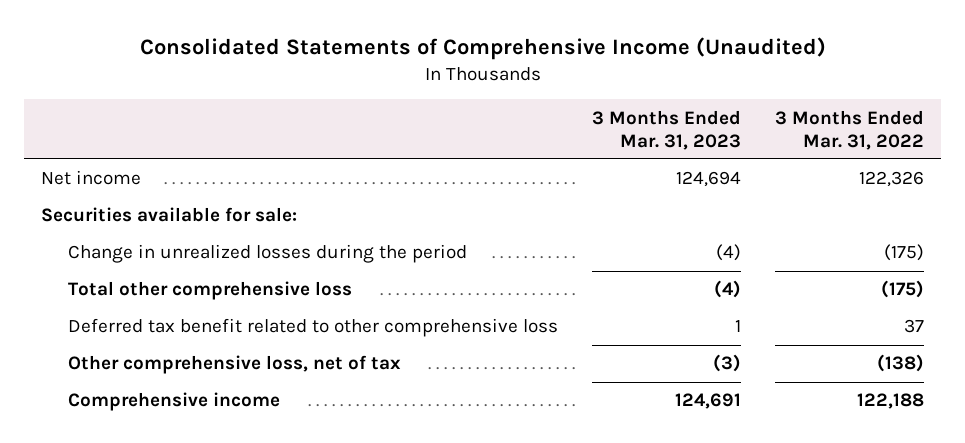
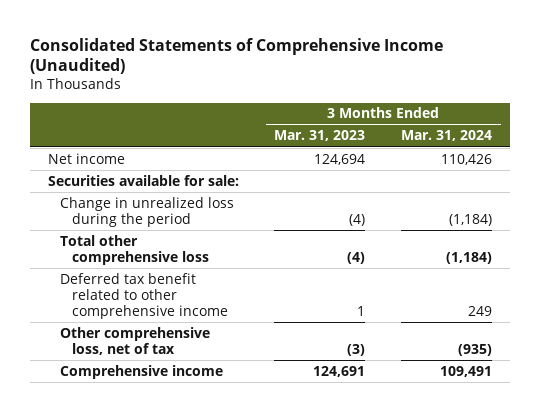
- | 3 Months Ended Mar. 31, 2023 | 3 Months Ended Mar. 31, 2022
+ | 3 Months Ended Mar. 31, 2023 | 3 Months Ended Mar. 31, 2024
- Change in unrealized losses during the period | (4) | (175)
+ Change in unrealized loss during the period | (4) | (1,184)
- Deferred tax benefit related to other comprehensive loss | 1 | 37
+ Deferred tax benefit related to other comprehensive income | 1 | 249

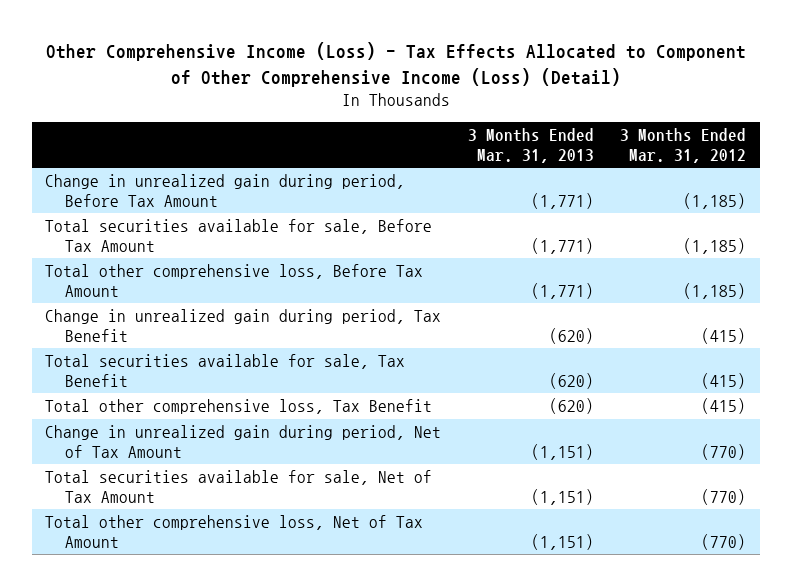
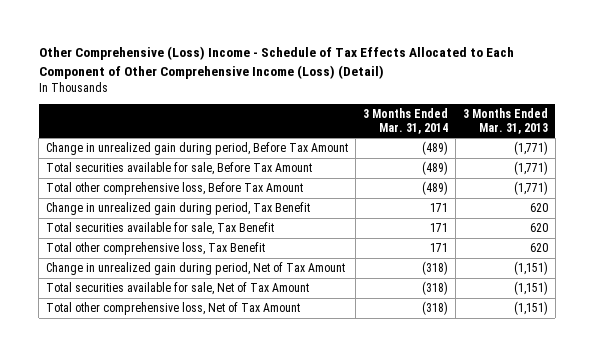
- Other Comprehensive Income (Loss) - Tax Effects Allocated to Component of Other Comprehensive Income (Loss) (Detail)
+ Other Comprehensive (Loss) Income - Schedule of Tax Effects Allocated to Each Component of Other Comprehensive Income (Loss) (Detail)
- | 3 Months Ended Mar. 31, 2013 | 3 Months Ended Mar. 31, 2012
+ | 3 Months Ended Mar. 31, 2014 | 3 Months Ended Mar. 31, 2013
- Change in unrealized gain during period, Tax Benefit | (620) | (415)
- Total securities available for sale, Tax Benefit | (620) | (415)
- Total other comprehensive loss, Tax Benefit | (620) | (415)
+ Change in unrealized gain during period, Tax Benefit | 171 | 620
+ Total securities available for sale, Tax Benefit | 171 | 620
+ Total other comprehensive loss, Tax Benefit | 171 | 620

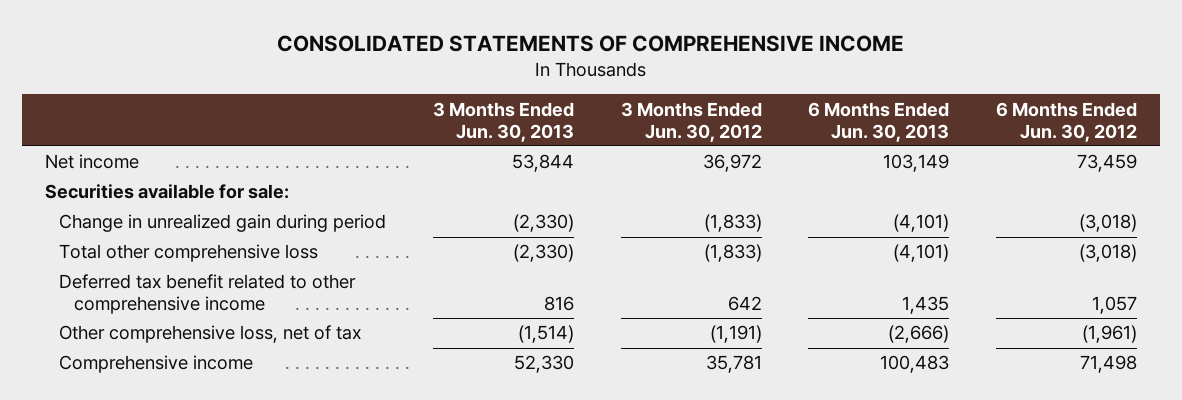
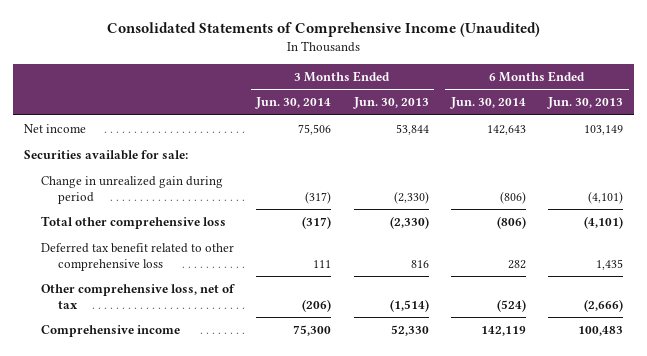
- CONSOLIDATED STATEMENTS OF COMPREHENSIVE INCOME
+ Consolidated Statements of Comprehensive Income (Unaudited)
- | 3 Months Ended Jun. 30, 2013 | 3 Months Ended Jun. 30, 2012 | 6 Months Ended Jun. 30, 2013 | 6 Months Ended Jun. 30, 2012
+ | 3 Months Ended Jun. 30, 2014 | 3 Months Ended Jun. 30, 2013 | 6 Months Ended Jun. 30, 2014 | 6 Months Ended Jun. 30, 2013
- Deferred tax benefit related to other comprehensive income | 816 | 642 | 1,435 | 1,057
+ Deferred tax benefit related to other comprehensive loss | 111 | 816 | 282 | 1,435

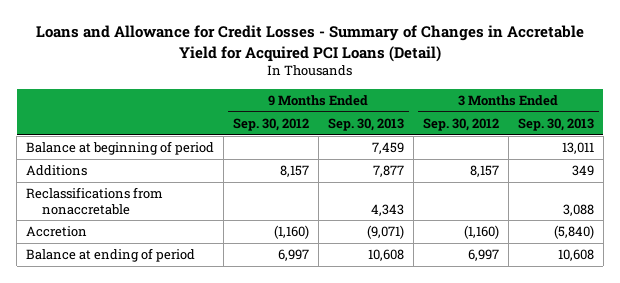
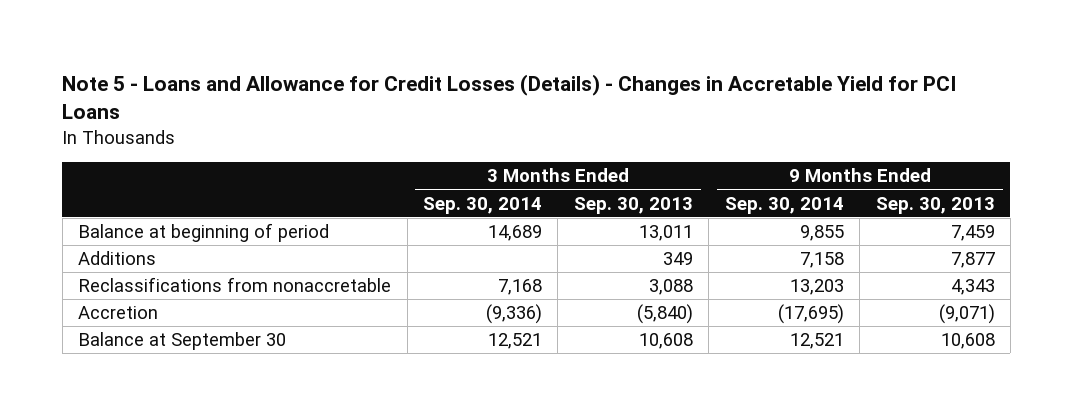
- Loans and Allowance for Credit Losses - Summary of Changes in Accretable Yield for Acquired PCI Loans (Detail)
+ Note 5 - Loans and Allowance for Credit Losses (Details) - Changes in Accretable Yield for PCI Loans
- | 9 Months Ended Sep. 30, 2012 | 9 Months Ended Sep. 30, 2013 | 3 Months Ended Sep. 30, 2012 | 3 Months Ended Sep. 30, 2013
+ | 3 Months Ended Sep. 30, 2014 | 3 Months Ended Sep. 30, 2013 | 9 Months Ended Sep. 30, 2014 | 9 Months Ended Sep. 30, 2013
- Balance at ending of period | 6,997 | 10,608 | 6,997 | 10,608
+ Balance at September 30 | 12,521 | 10,608 | 12,521 | 10,608

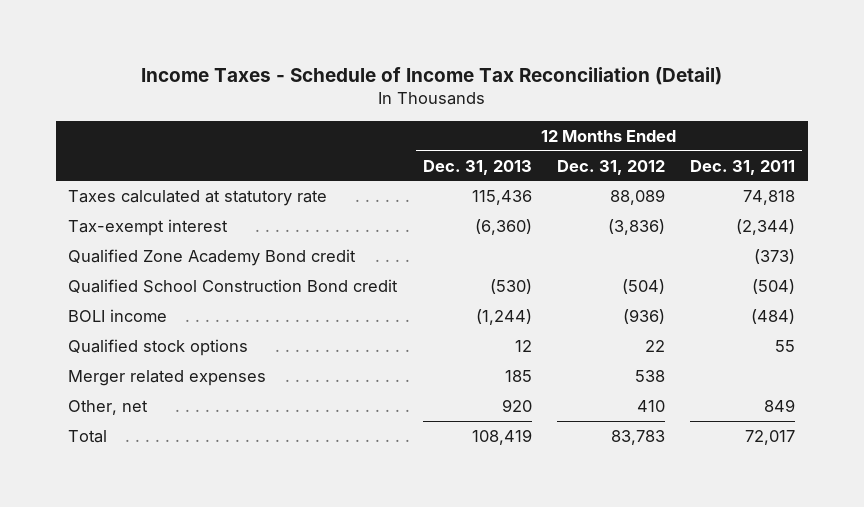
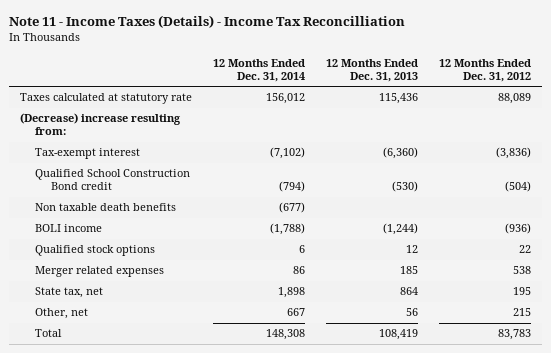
- Income Taxes - Schedule of Income Tax Reconciliation (Detail)
+ Note 11 - Income Taxes (Details) - Income Tax Reconcilliation
- | 12 Months Ended Dec. 31, 2013 | 12 Months Ended Dec. 31, 2012 | 12 Months Ended Dec. 31, 2011
+ | 12 Months Ended Dec. 31, 2014 | 12 Months Ended Dec. 31, 2013 | 12 Months Ended Dec. 31, 2012
+ (Decrease) increase resulting from:
- Qualified Zone Academy Bond credit | | | (373)
+ Non taxable death benefits | (677) | |
- Other, net | 920 | 410 | 849
+ State tax, net | 1,898 | 864 | 195
+ Other, net | 667 | 56 | 215

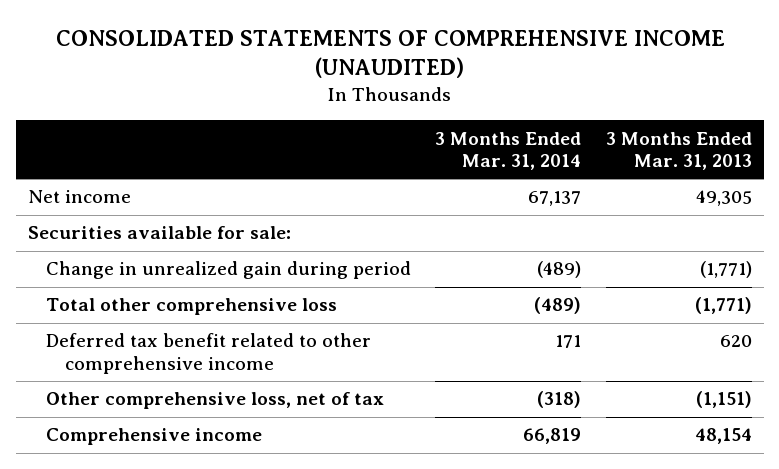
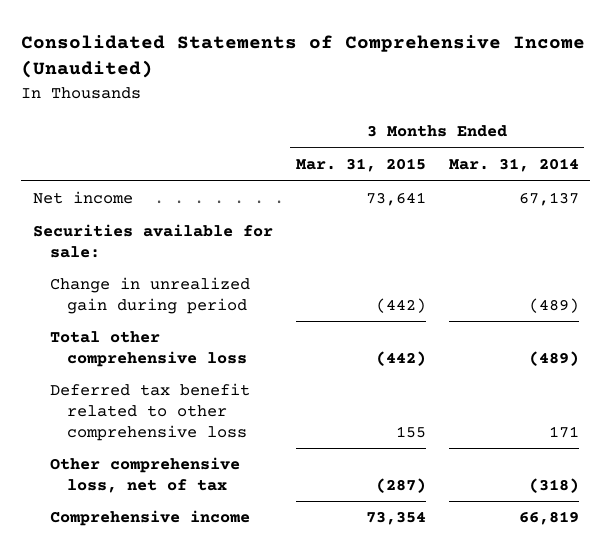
- CONSOLIDATED STATEMENTS OF COMPREHENSIVE INCOME (UNAUDITED)
+ Consolidated Statements of Comprehensive Income (Unaudited)
- | 3 Months Ended Mar. 31, 2014 | 3 Months Ended Mar. 31, 2013
+ | 3 Months Ended Mar. 31, 2015 | 3 Months Ended Mar. 31, 2014
- Deferred tax benefit related to other comprehensive income | 171 | 620
+ Deferred tax benefit related to other comprehensive loss | 155 | 171

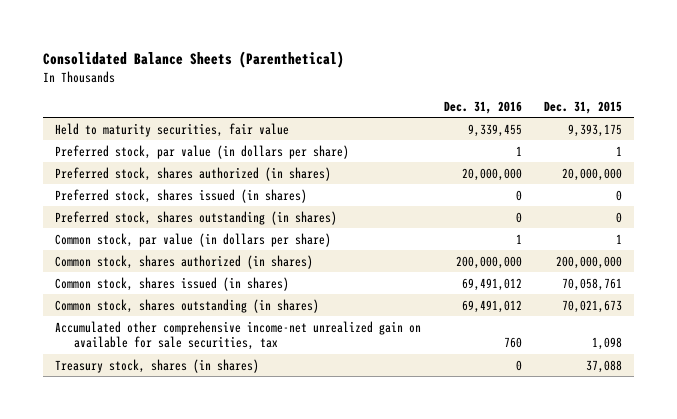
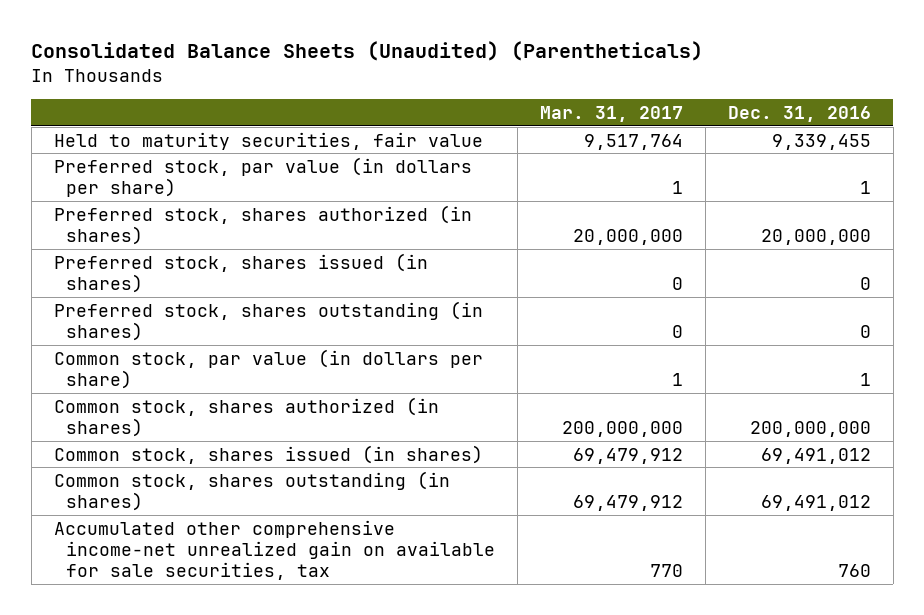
- Consolidated Balance Sheets (Parenthetical)
+ Consolidated Balance Sheets (Unaudited) (Parentheticals)
- | Dec. 31, 2016 | Dec. 31, 2015
+ | Mar. 31, 2017 | Dec. 31, 2016
- Treasury stock, shares (in shares) | 0 | 37,088

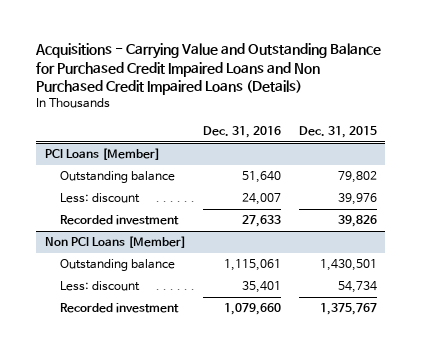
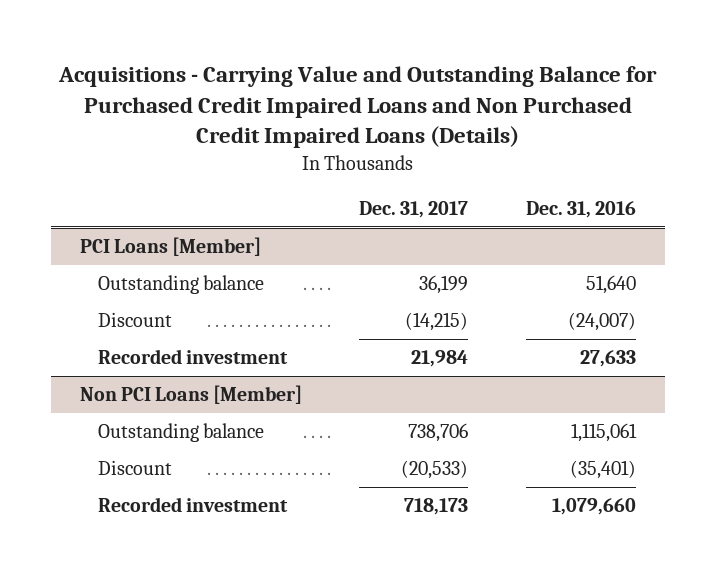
- | Dec. 31, 2016 | Dec. 31, 2015
+ | Dec. 31, 2017 | Dec. 31, 2016
@ PCI Loans [Member]
- Less: discount | 24,007 | 39,976
+ Discount | (14,215) | (24,007)
@ Non PCI Loans [Member]
- Less: discount | 35,401 | 54,734
+ Discount | (20,533) | (35,401)

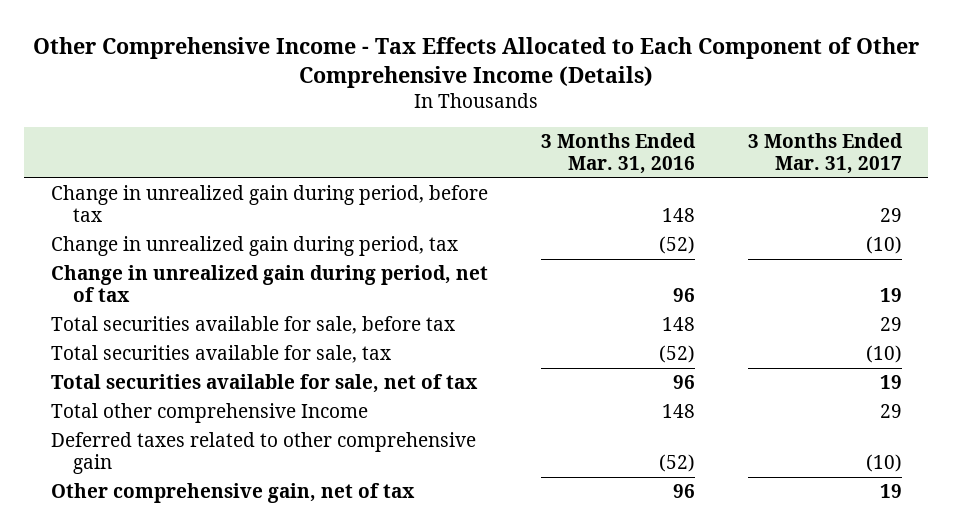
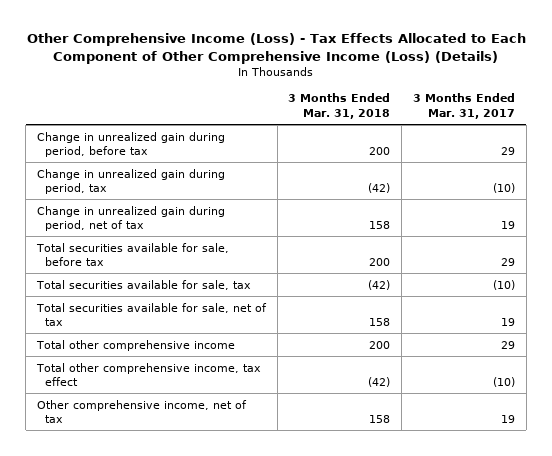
- Other Comprehensive Income - Tax Effects Allocated to Each Component of Other Comprehensive Income (Details)
+ Other Comprehensive Income (Loss) - Tax Effects Allocated to Each Component of Other Comprehensive Income (Loss) (Details)
- | 3 Months Ended Mar. 31, 2016 | 3 Months Ended Mar. 31, 2017
+ | 3 Months Ended Mar. 31, 2018 | 3 Months Ended Mar. 31, 2017
- Total other comprehensive Income | 148 | 29
- Deferred taxes related to other comprehensive gain | (52) | (10)
- Other comprehensive gain, net of tax | 96 | 19
+ Total other comprehensive income | 200 | 29
+ Total other comprehensive income, tax effect | (42) | (10)
+ Other comprehensive income, net of tax | 158 | 19

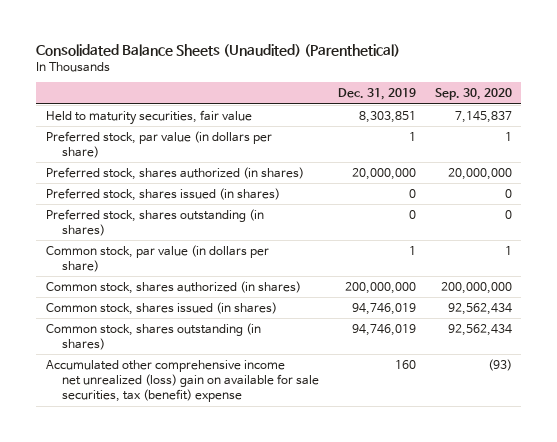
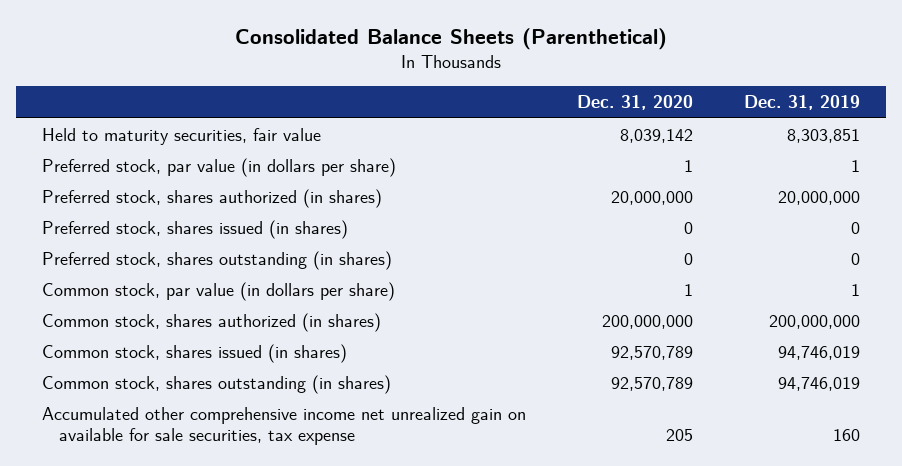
- Consolidated Balance Sheets (Unaudited) (Parenthetical)
+ Consolidated Balance Sheets (Parenthetical)
- | Dec. 31, 2019 | Sep. 30, 2020
+ | Dec. 31, 2020 | Dec. 31, 2019
- Accumulated other comprehensive income net unrealized (loss) gain on available for sale securities, tax (benefit) expense | 160 | (93)
+ Accumulated other comprehensive income net unrealized gain on available for sale securities, tax expense | 205 | 160

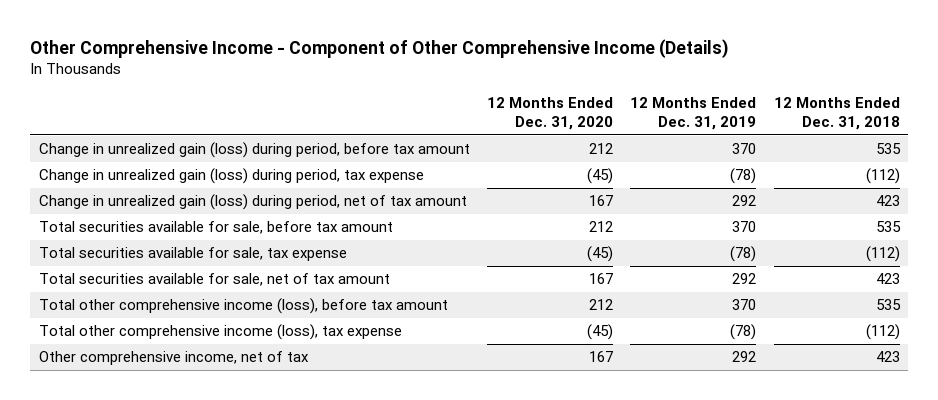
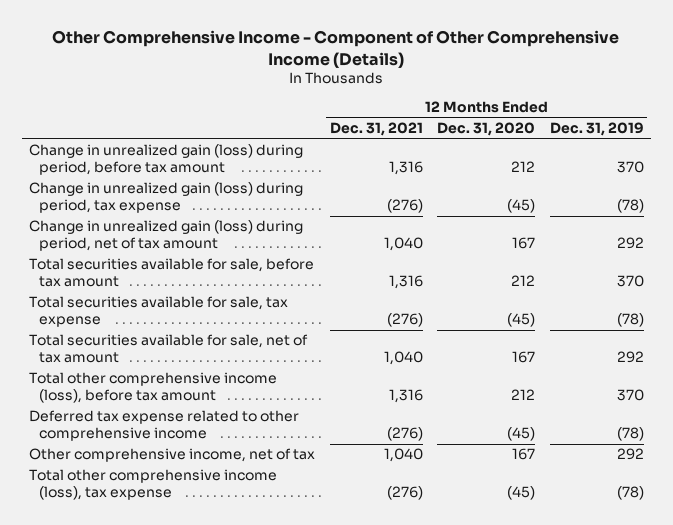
- | 12 Months Ended Dec. 31, 2020 | 12 Months Ended Dec. 31, 2019 | 12 Months Ended Dec. 31, 2018
+ | 12 Months Ended Dec. 31, 2021 | 12 Months Ended Dec. 31, 2020 | 12 Months Ended Dec. 31, 2019
+ Deferred tax expense related to other comprehensive income | (276) | (45) | (78)
moved down: Total other comprehensive income (loss), tax expense | (276) | (45) | (78)

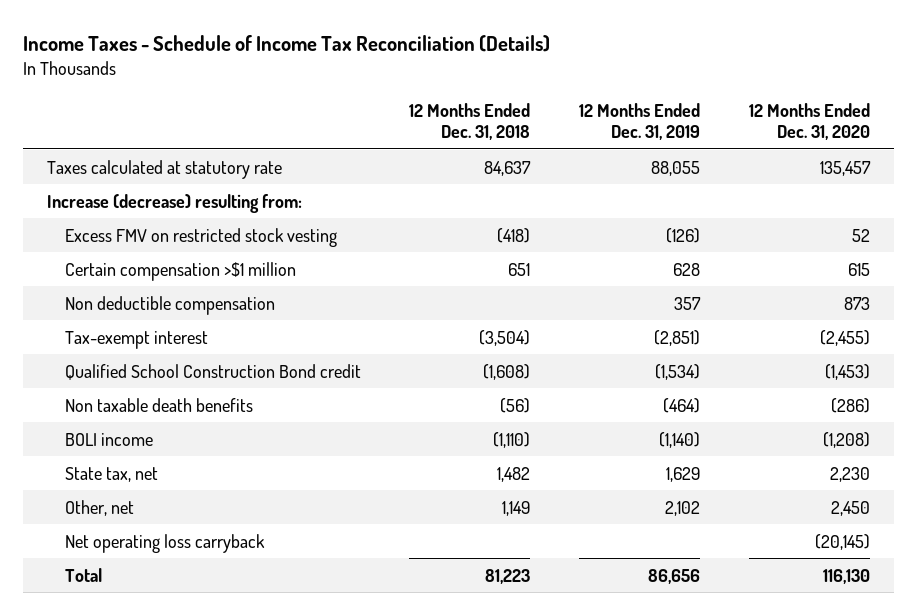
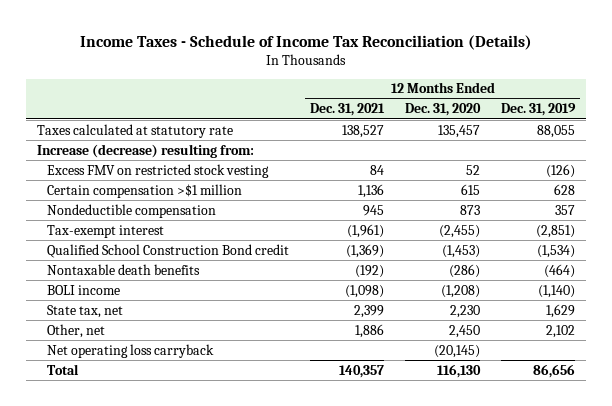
- | 12 Months Ended Dec. 31, 2018 | 12 Months Ended Dec. 31, 2019 | 12 Months Ended Dec. 31, 2020
+ | 12 Months Ended Dec. 31, 2021 | 12 Months Ended Dec. 31, 2020 | 12 Months Ended Dec. 31, 2019
- Non deductible compensation | | 357 | 873
+ Nondeductible compensation | 945 | 873 | 357
- Non taxable death benefits | (56) | (464) | (286)
+ Nontaxable death benefits | (192) | (286) | (464)

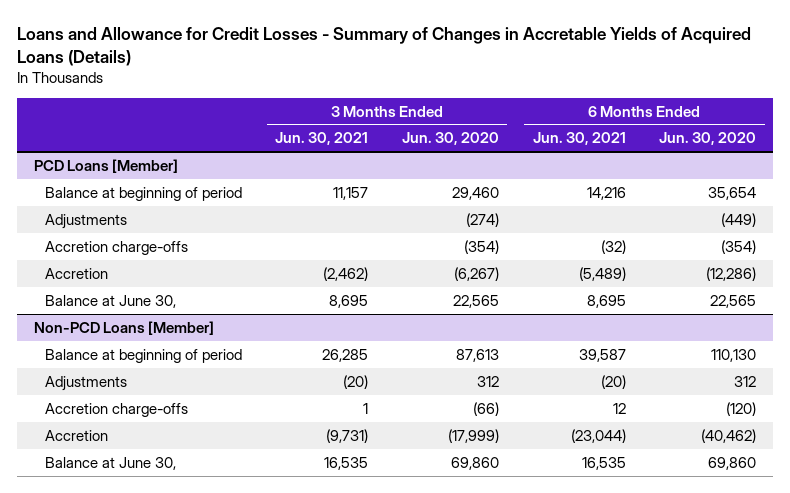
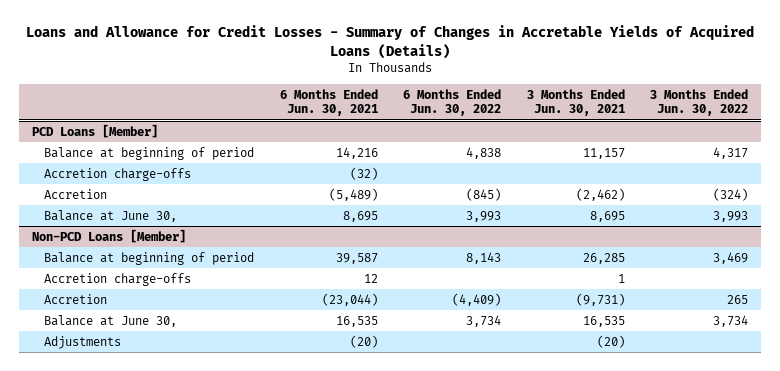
- | 3 Months Ended Jun. 30, 2021 | 3 Months Ended Jun. 30, 2020 | 6 Months Ended Jun. 30, 2021 | 6 Months Ended Jun. 30, 2020
+ | 6 Months Ended Jun. 30, 2021 | 6 Months Ended Jun. 30, 2022 | 3 Months Ended Jun. 30, 2021 | 3 Months Ended Jun. 30, 2022
@ PCD Loans [Member]
- Adjustments | | (274) | | (449)
@ Non-PCD Loans [Member]
moved down: Adjustments | (20) | | (20) |

